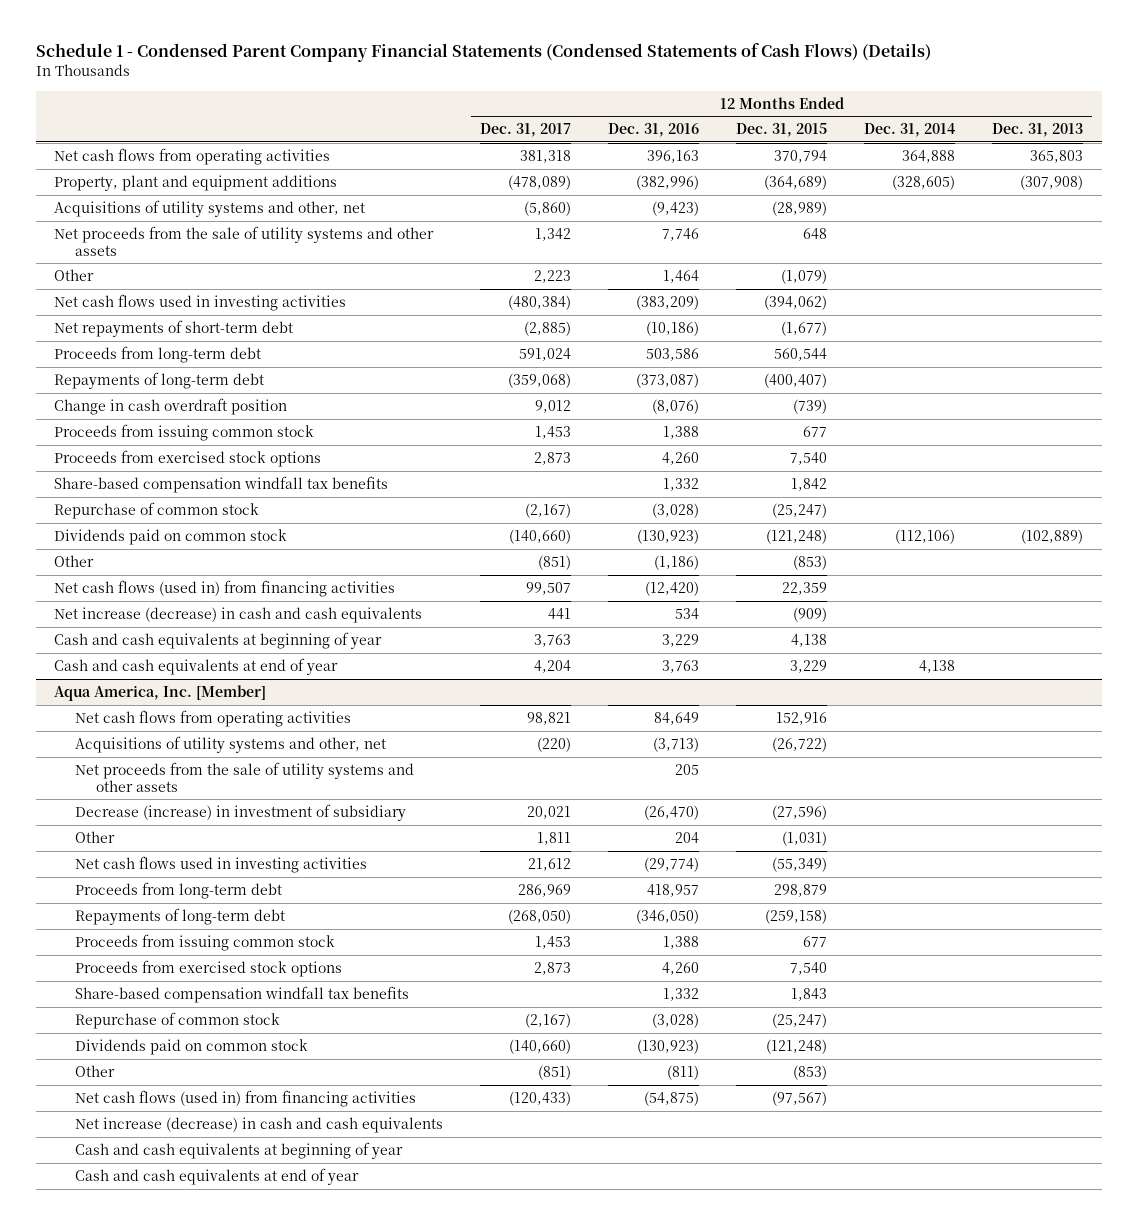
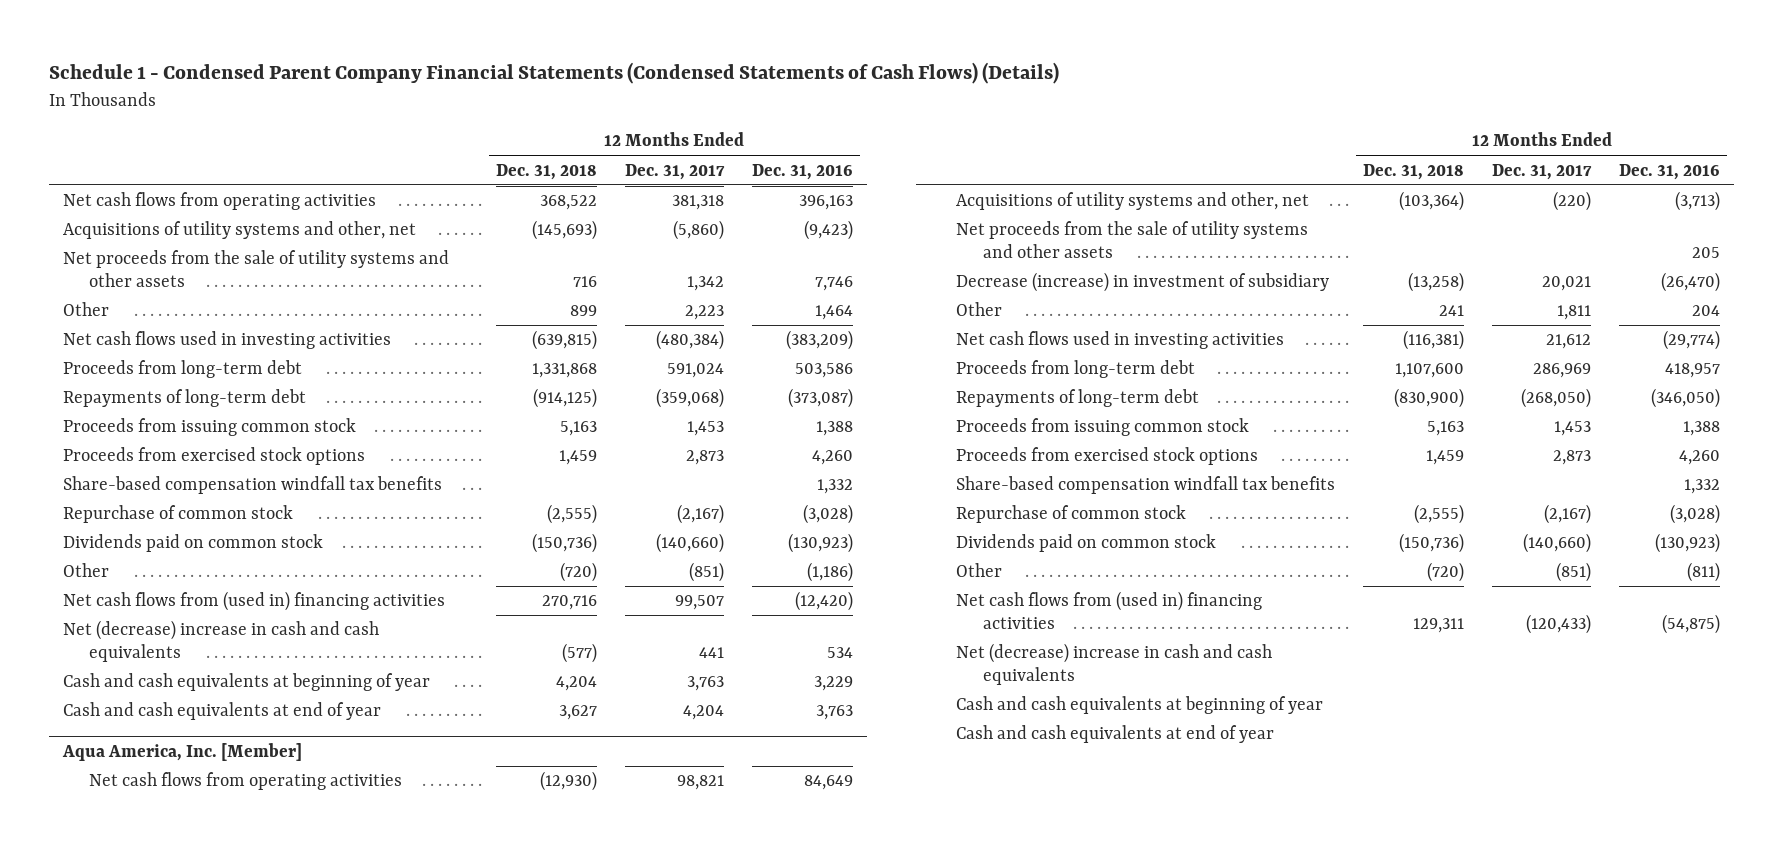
- | 12 Months Ended Dec. 31, 2017 | 12 Months Ended Dec. 31, 2016 | 12 Months Ended Dec. 31, 2015 | 12 Months Ended Dec. 31, 2014 | 12 Months Ended Dec. 31, 2013
+ | 12 Months Ended Dec. 31, 2018 | 12 Months Ended Dec. 31, 2017 | 12 Months Ended Dec. 31, 2016
- Property, plant and equipment additions | (478,089) | (382,996) | (364,689) | (328,605) | (307,908)
- Net repayments of short-term debt | (2,885) | (10,186) | (1,677) | |
- Change in cash overdraft position | 9,012 | (8,076) | (739) | |
- Net cash flows (used in) from financing activities | 99,507 | (12,420) | 22,359 | |
- Net increase (decrease) in cash and cash equivalents | 441 | 534 | (909) | |
+ Net cash flows from (used in) financing activities | 270,716 | 99,507 | (12,420)
+ Net (decrease) increase in cash and cash equivalents | (577) | 441 | 534
@ Aqua America, Inc. [Member]
- Net cash flows (used in) from financing activities | (120,433) | (54,875) | (97,567) | |
- Net increase (decrease) in cash and cash equivalents
+ Net cash flows from (used in) financing activities | 129,311 | (120,433) | (54,875)
+ Net (decrease) increase in cash and cash equivalents

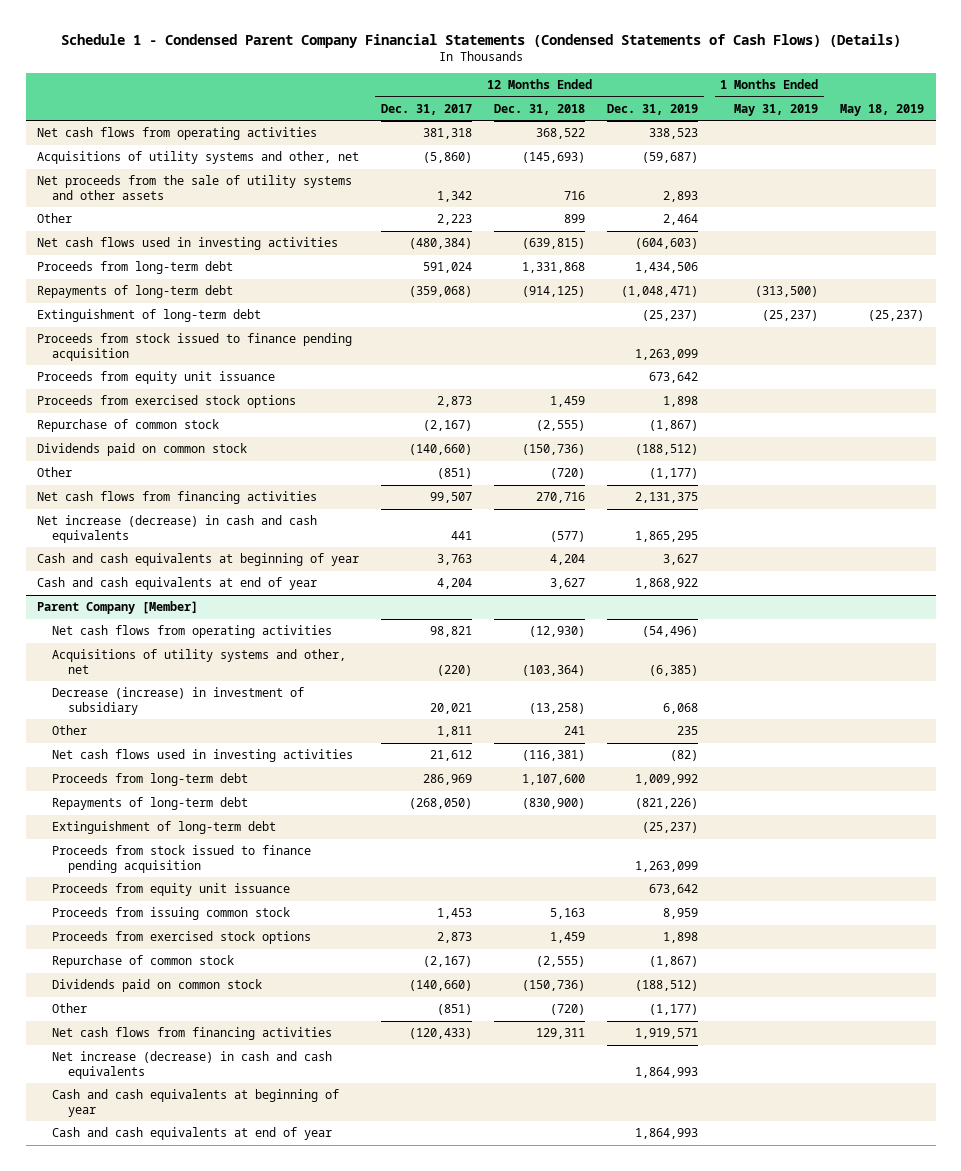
- | 12 Months Ended Dec. 31, 2018 | 12 Months Ended Dec. 31, 2017 | 12 Months Ended Dec. 31, 2016
+ | 12 Months Ended Dec. 31, 2017 | 12 Months Ended Dec. 31, 2018 | 12 Months Ended Dec. 31, 2019 | 1 Months Ended May 31, 2019 | May 18, 2019
- Proceeds from issuing common stock | 5,163 | 1,453 | 1,388
+ Extinguishment of long-term debt | | | (25,237) | (25,237) | (25,237)
+ Proceeds from stock issued to finance pending acquisition | | | 1,263,099 | |
+ Proceeds from equity unit issuance | | | 673,642 | |
- Share-based compensation windfall tax benefits | | | 1,332
- Net cash flows from (used in) financing activities | 270,716 | 99,507 | (12,420)
- Net (decrease) increase in cash and cash equivalents | (577) | 441 | 534
+ Net cash flows from financing activities | 99,507 | 270,716 | 2,131,375 | |
+ Net increase (decrease) in cash and cash equivalents | 441 | (577) | 1,865,295 | |
- Aqua America, Inc. [Member]
+ Parent Company [Member]
- Net proceeds from the sale of utility systems and other assets | | | 205
+ Extinguishment of long-term debt | | | (25,237) | |
+ Proceeds from stock issued to finance pending acquisition | | | 1,263,099 | |
+ Proceeds from equity unit issuance | | | 673,642 | |
- Share-based compensation windfall tax benefits | | | 1,332
- Net cash flows from (used in) financing activities | 129,311 | (120,433) | (54,875)
- Net (decrease) increase in cash and cash equivalents
+ Net cash flows from financing activities | (120,433) | 129,311 | 1,919,571 | |
+ Net increase (decrease) in cash and cash equivalents | | | 1,864,993 | |

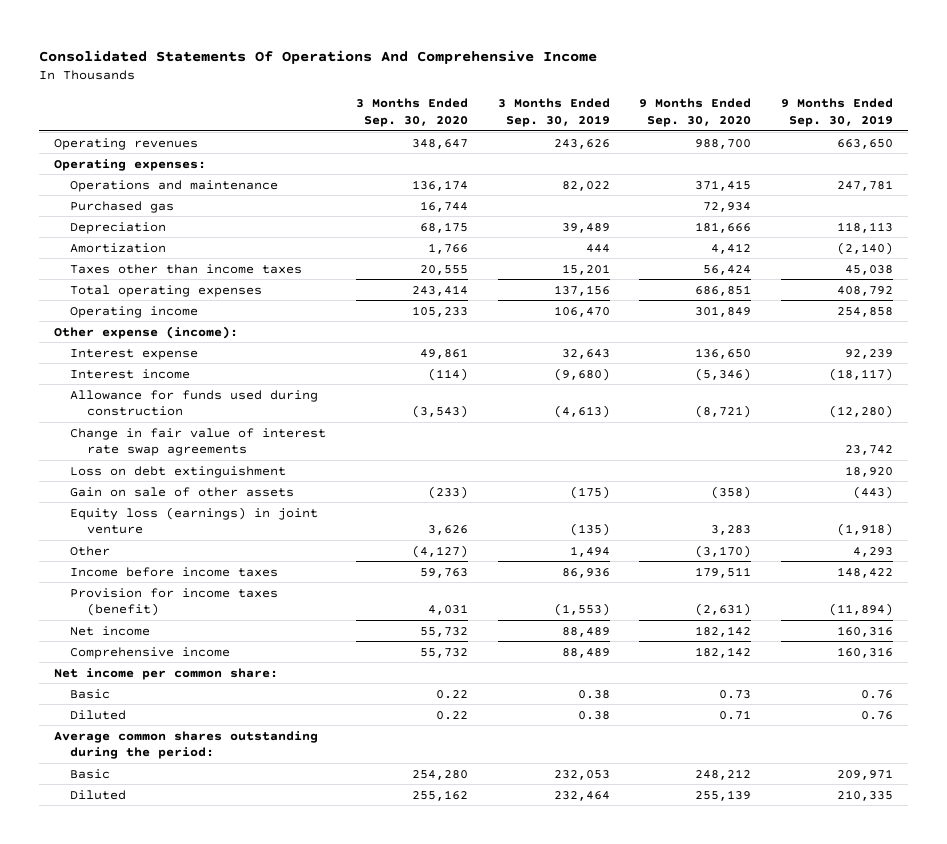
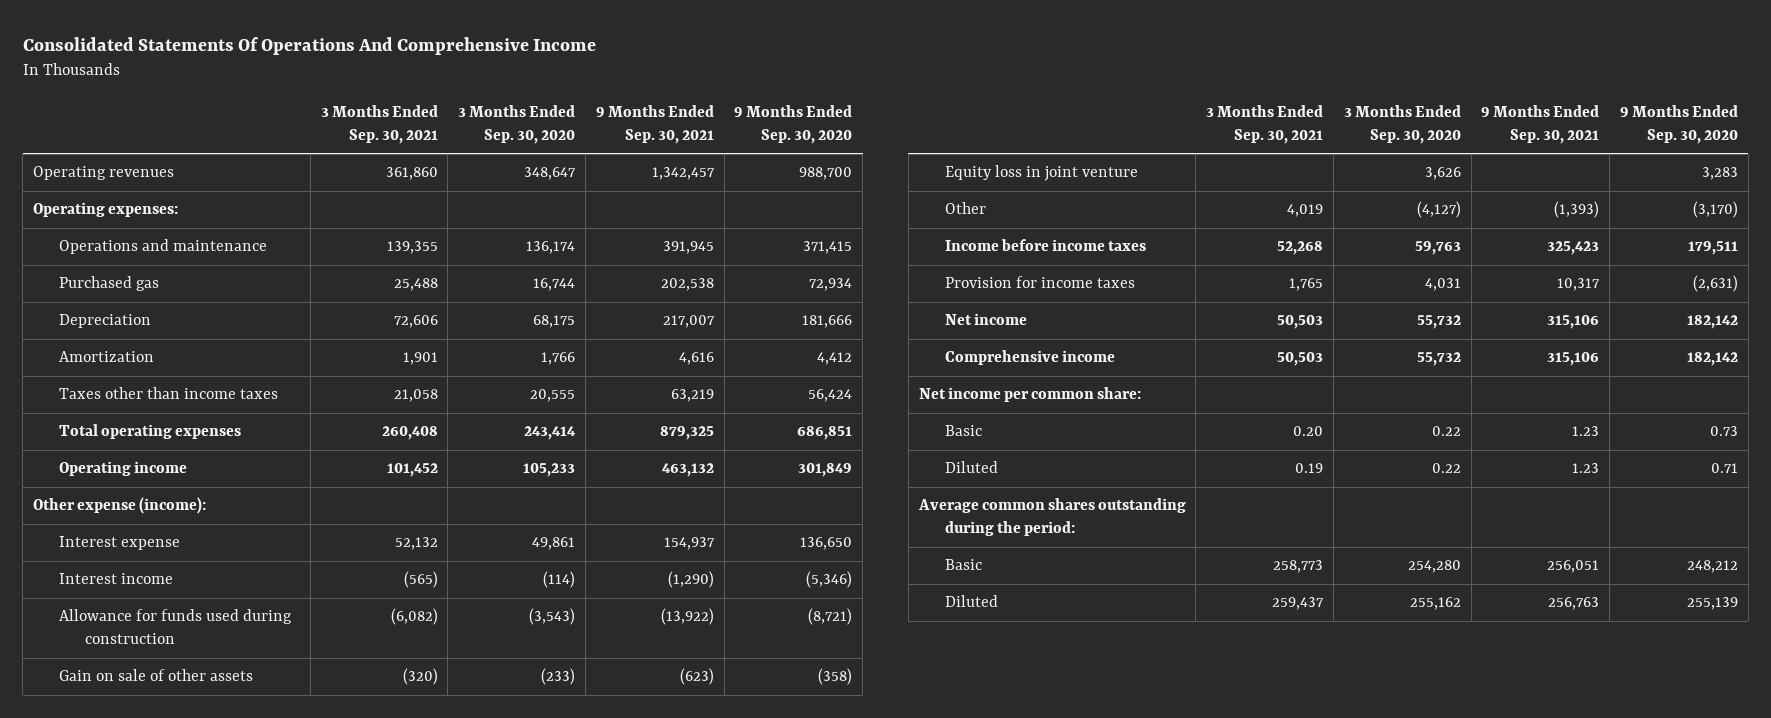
- | 3 Months Ended Sep. 30, 2020 | 3 Months Ended Sep. 30, 2019 | 9 Months Ended Sep. 30, 2020 | 9 Months Ended Sep. 30, 2019
+ | 3 Months Ended Sep. 30, 2021 | 3 Months Ended Sep. 30, 2020 | 9 Months Ended Sep. 30, 2021 | 9 Months Ended Sep. 30, 2020
- Change in fair value of interest rate swap agreements | | | | 23,742
- Loss on debt extinguishment | | | | 18,920
- Equity loss (earnings) in joint venture | 3,626 | (135) | 3,283 | (1,918)
+ Equity loss in joint venture | | 3,626 | | 3,283
- Provision for income taxes (benefit) | 4,031 | (1,553) | (2,631) | (11,894)
+ Provision for income taxes | 1,765 | 4,031 | 10,317 | (2,631)

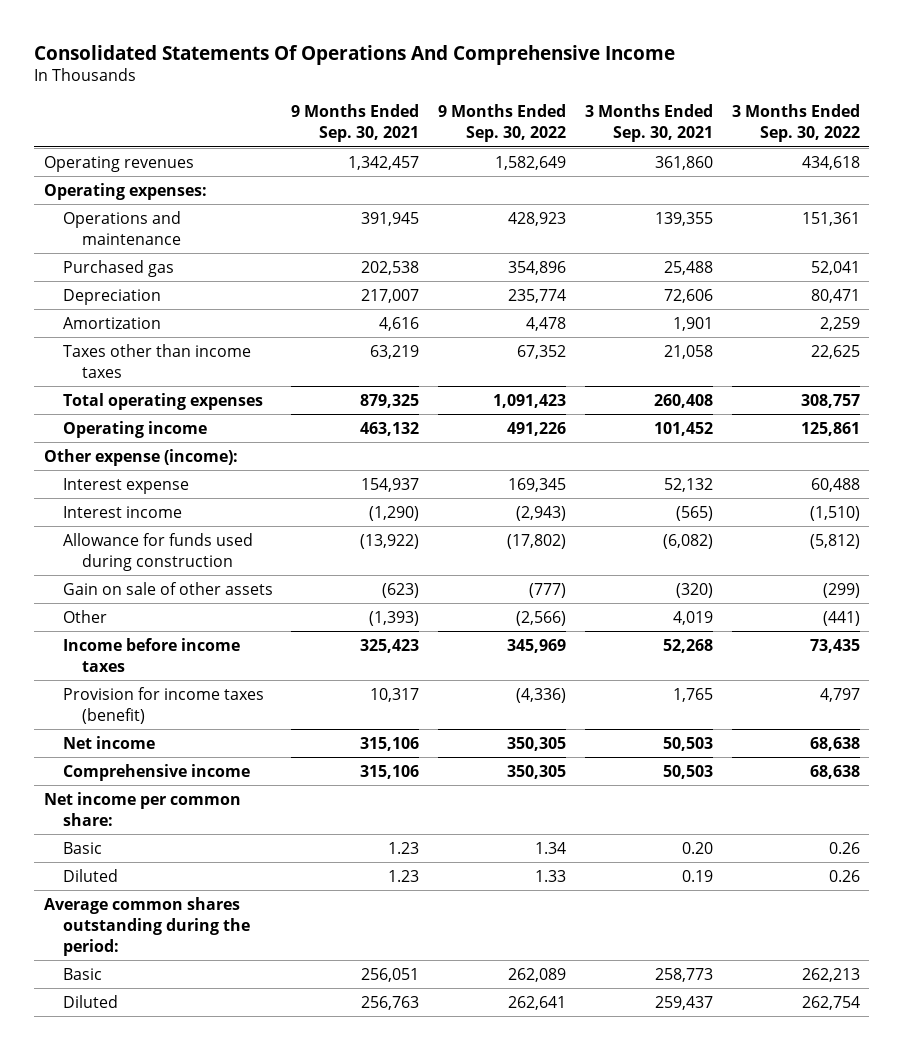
- | 3 Months Ended Sep. 30, 2021 | 3 Months Ended Sep. 30, 2020 | 9 Months Ended Sep. 30, 2021 | 9 Months Ended Sep. 30, 2020
+ | 9 Months Ended Sep. 30, 2021 | 9 Months Ended Sep. 30, 2022 | 3 Months Ended Sep. 30, 2021 | 3 Months Ended Sep. 30, 2022
- Equity loss in joint venture | | 3,626 | | 3,283
- Provision for income taxes | 1,765 | 4,031 | 10,317 | (2,631)
+ Provision for income taxes (benefit) | 10,317 | (4,336) | 1,765 | 4,797

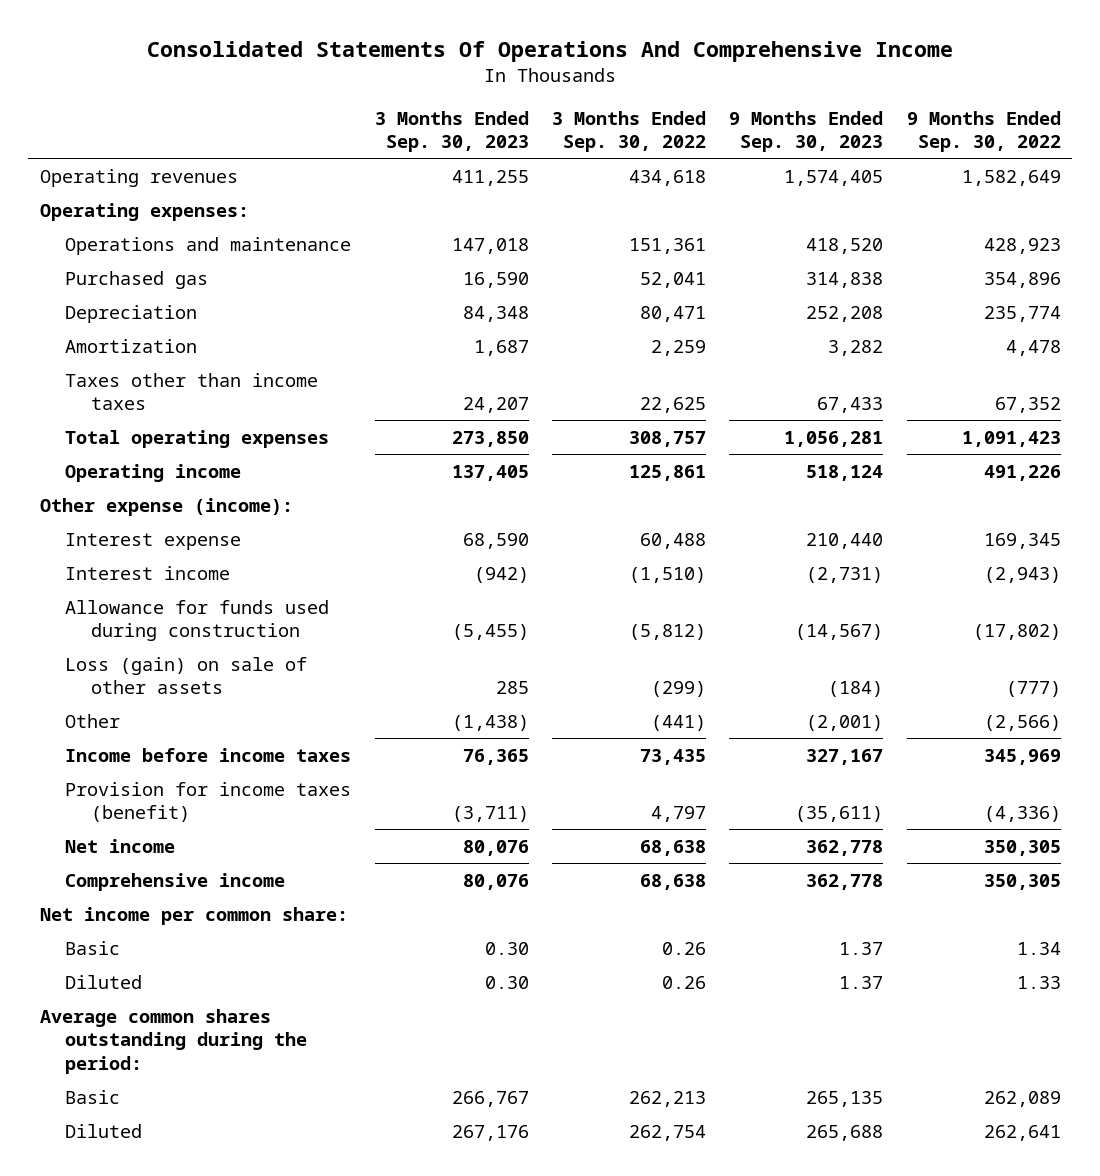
- | 9 Months Ended Sep. 30, 2021 | 9 Months Ended Sep. 30, 2022 | 3 Months Ended Sep. 30, 2021 | 3 Months Ended Sep. 30, 2022
+ | 3 Months Ended Sep. 30, 2023 | 3 Months Ended Sep. 30, 2022 | 9 Months Ended Sep. 30, 2023 | 9 Months Ended Sep. 30, 2022
- Gain on sale of other assets | (623) | (777) | (320) | (299)
+ Loss (gain) on sale of other assets | 285 | (299) | (184) | (777)

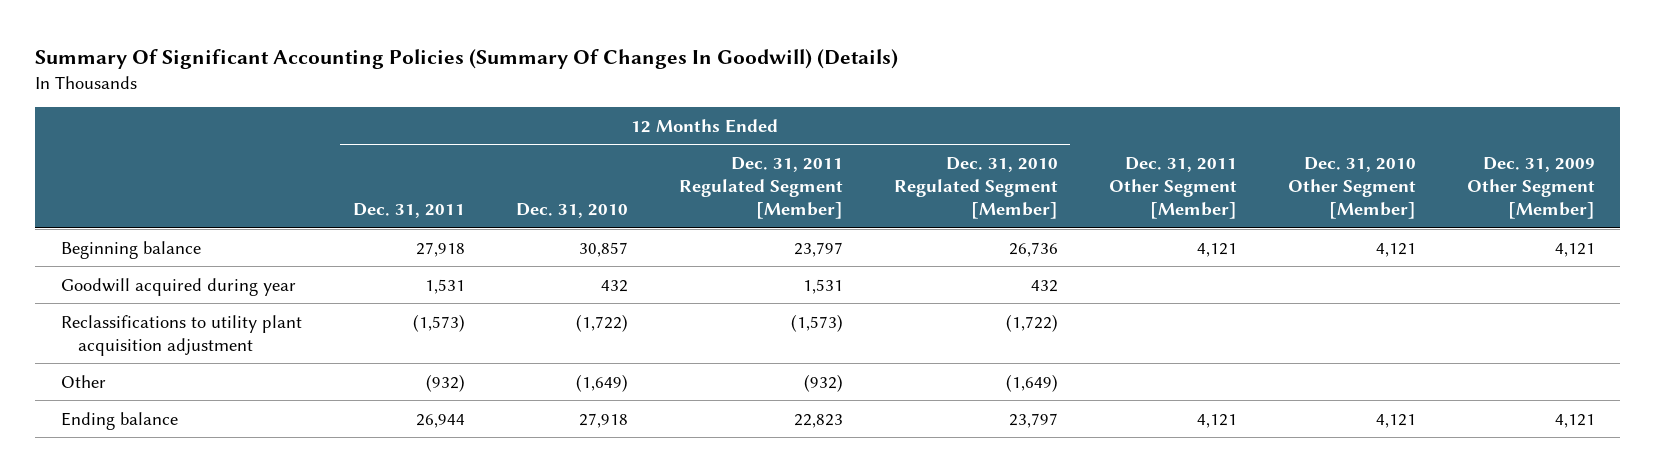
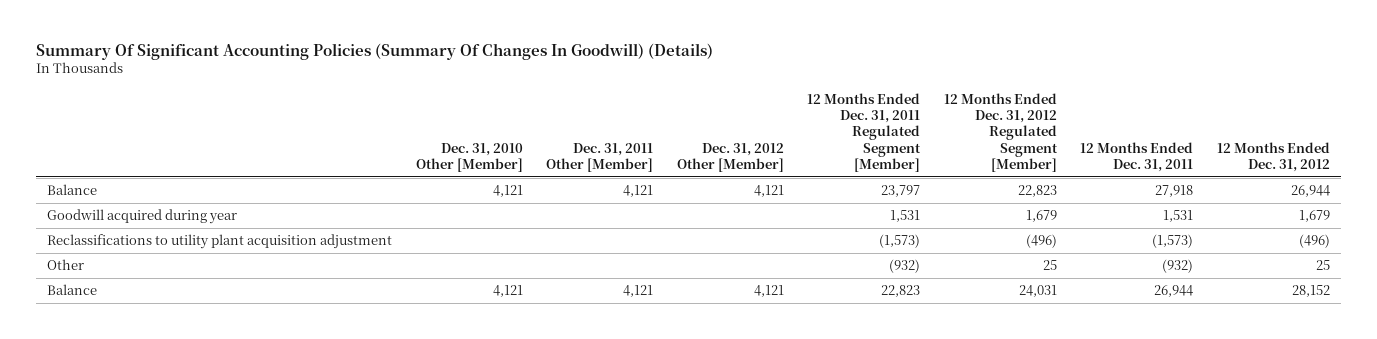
- | 12 Months Ended Dec. 31, 2011 | 12 Months Ended Dec. 31, 2010 | 12 Months Ended Dec. 31, 2011 Regulated Segment [Member] | 12 Months Ended Dec. 31, 2010 Regulated Segment [Member] | Dec. 31, 2011 Other Segment [Member] | Dec. 31, 2010 Other Segment [Member] | Dec. 31, 2009 Other Segment [Member]
+ | Dec. 31, 2010 Other [Member] | Dec. 31, 2011 Other [Member] | Dec. 31, 2012 Other [Member] | 12 Months Ended Dec. 31, 2011 Regulated Segment [Member] | 12 Months Ended Dec. 31, 2012 Regulated Segment [Member] | 12 Months Ended Dec. 31, 2011 | 12 Months Ended Dec. 31, 2012
- Beginning balance | 27,918 | 30,857 | 23,797 | 26,736 | 4,121 | 4,121 | 4,121
+ Balance | 4,121 | 4,121 | 4,121 | 23,797 | 22,823 | 27,918 | 26,944
- Ending balance | 26,944 | 27,918 | 22,823 | 23,797 | 4,121 | 4,121 | 4,121
+ Balance | 4,121 | 4,121 | 4,121 | 22,823 | 24,031 | 26,944 | 28,152

